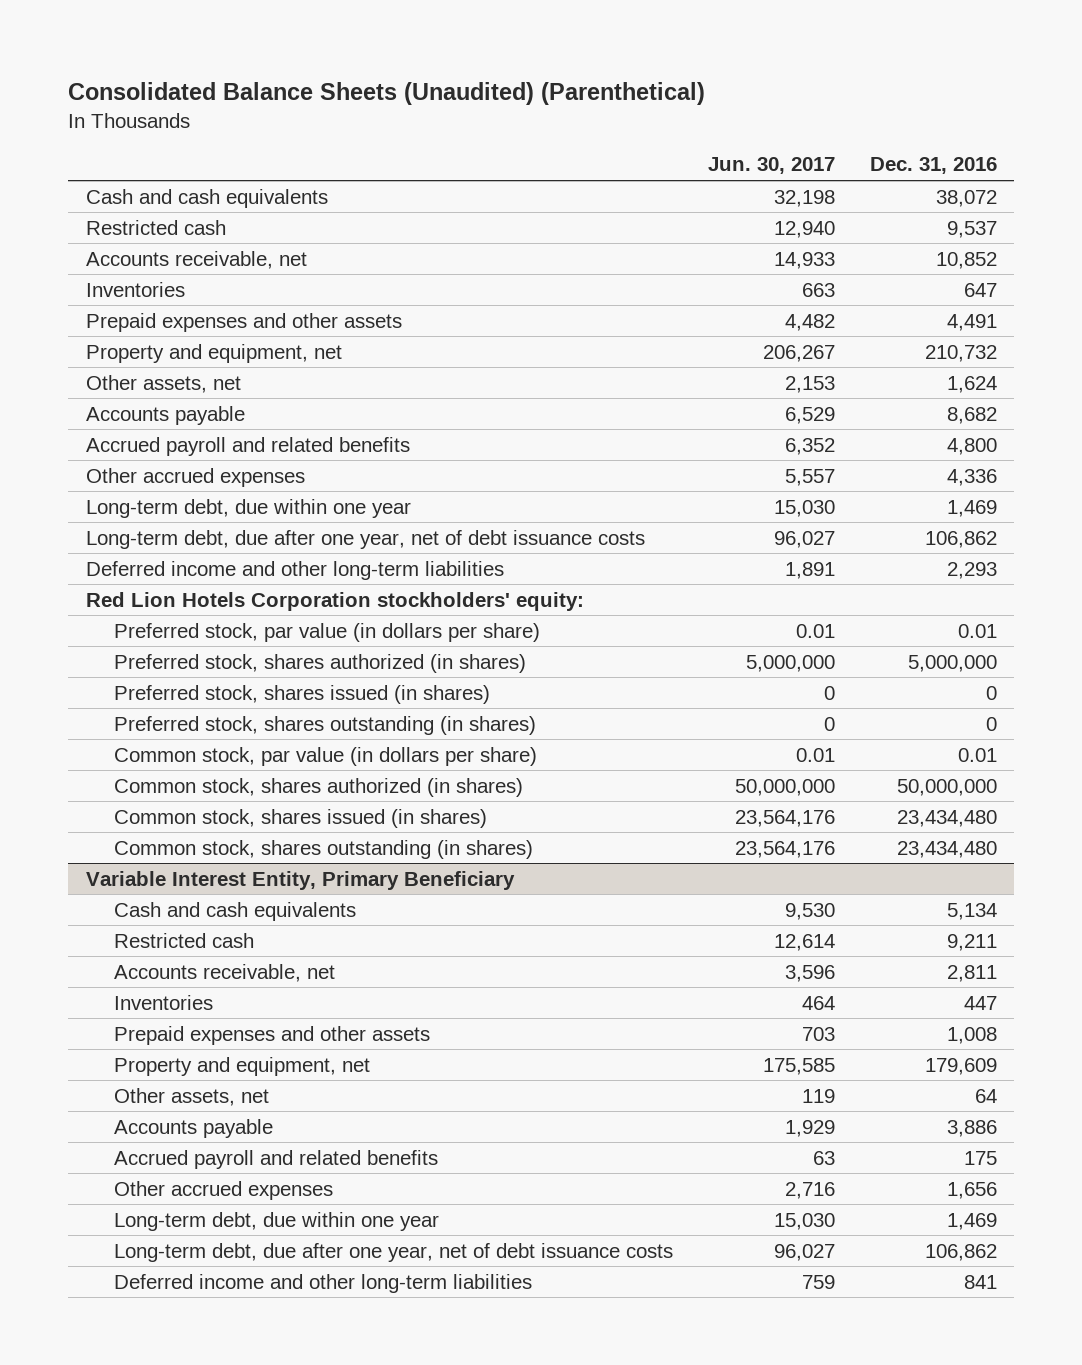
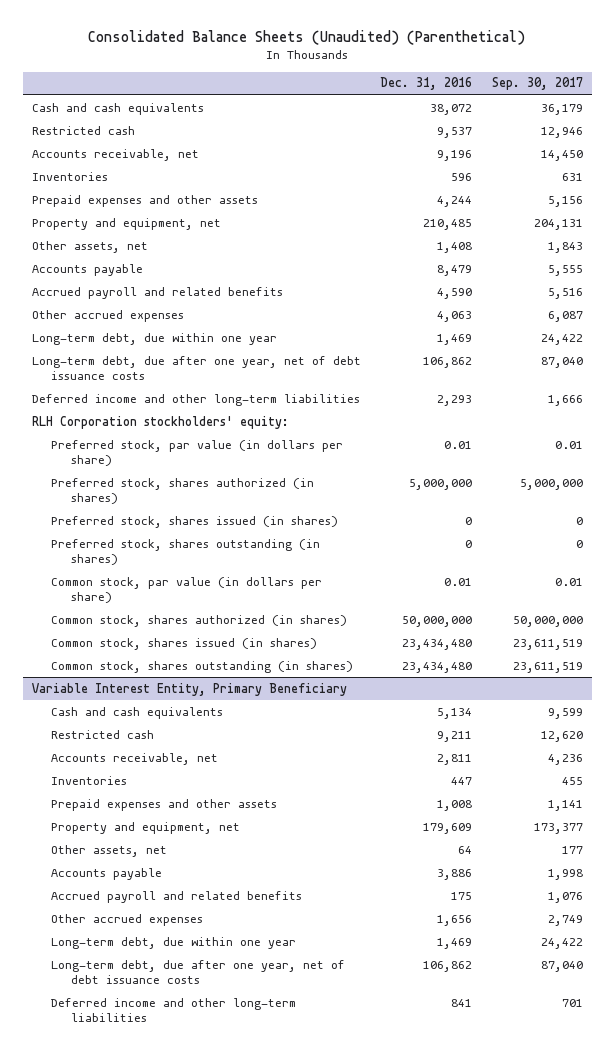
- | Jun. 30, 2017 | Dec. 31, 2016
+ | Dec. 31, 2016 | Sep. 30, 2017
- Accounts receivable, net | 14,933 | 10,852
- Inventories | 663 | 647
- Prepaid expenses and other assets | 4,482 | 4,491
- Property and equipment, net | 206,267 | 210,732
- Other assets, net | 2,153 | 1,624
- Accounts payable | 6,529 | 8,682
- Accrued payroll and related benefits | 6,352 | 4,800
- Other accrued expenses | 5,557 | 4,336
+ Accounts receivable, net | 9,196 | 14,450
+ Inventories | 596 | 631
+ Prepaid expenses and other assets | 4,244 | 5,156
+ Property and equipment, net | 210,485 | 204,131
+ Other assets, net | 1,408 | 1,843
+ Accounts payable | 8,479 | 5,555
+ Accrued payroll and related benefits | 4,590 | 5,516
+ Other accrued expenses | 4,063 | 6,087
- Red Lion Hotels Corporation stockholders' equity:
+ RLH Corporation stockholders' equity:

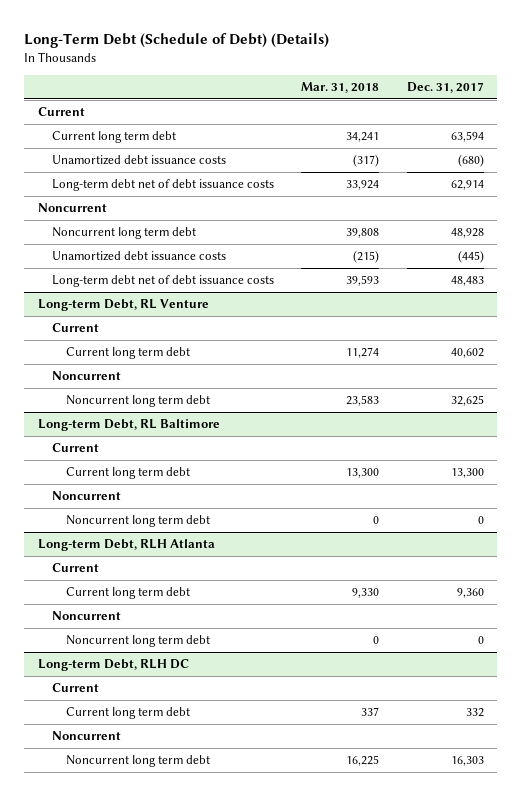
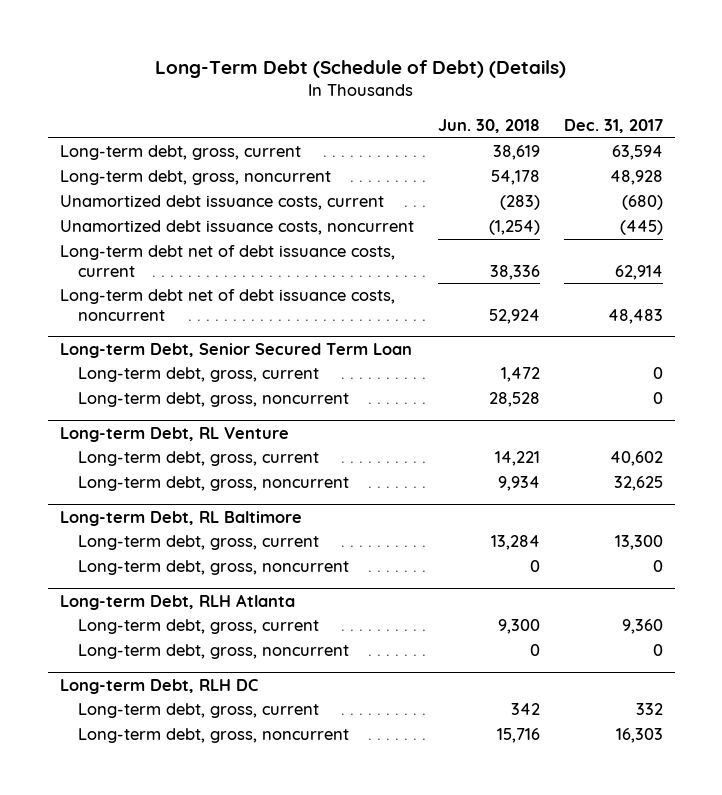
- | Mar. 31, 2018 | Dec. 31, 2017
+ | Jun. 30, 2018 | Dec. 31, 2017
- Current
- Current long term debt | 34,241 | 63,594
- Unamortized debt issuance costs | (317) | (680)
- Long-term debt net of debt issuance costs | 33,924 | 62,914
- Noncurrent
- Noncurrent long term debt | 39,808 | 48,928
- Unamortized debt issuance costs | (215) | (445)
- Long-term debt net of debt issuance costs | 39,593 | 48,483
+ Long-term debt, gross, current | 38,619 | 63,594
+ Long-term debt, gross, noncurrent | 54,178 | 48,928
+ Unamortized debt issuance costs, current | (283) | (680)
+ Unamortized debt issuance costs, noncurrent | (1,254) | (445)
+ Long-term debt net of debt issuance costs, current | 38,336 | 62,914
+ Long-term debt net of debt issuance costs, noncurrent | 52,924 | 48,483
+ Long-term Debt, Senior Secured Term Loan
+ Long-term debt, gross, current | 1,472 | 0
+ Long-term debt, gross, noncurrent | 28,528 | 0
@ Long-term Debt, RL Venture
- Current
- Current long term debt | 11,274 | 40,602
- Noncurrent
- Noncurrent long term debt | 23,583 | 32,625
+ Long-term debt, gross, current | 14,221 | 40,602
+ Long-term debt, gross, noncurrent | 9,934 | 32,625
@ Long-term Debt, RL Baltimore
- Current
- Current long term debt | 13,300 | 13,300
- Noncurrent
- Noncurrent long term debt | 0 | 0
+ Long-term debt, gross, current | 13,284 | 13,300
+ Long-term debt, gross, noncurrent | 0 | 0
@ Long-term Debt, RLH Atlanta
- Current
- Current long term debt | 9,330 | 9,360
- Noncurrent
- Noncurrent long term debt | 0 | 0
+ Long-term debt, gross, current | 9,300 | 9,360
+ Long-term debt, gross, noncurrent | 0 | 0
@ Long-term Debt, RLH DC
- Current
- Current long term debt | 337 | 332
- Noncurrent
- Noncurrent long term debt | 16,225 | 16,303
+ Long-term debt, gross, current | 342 | 332
+ Long-term debt, gross, noncurrent | 15,716 | 16,303

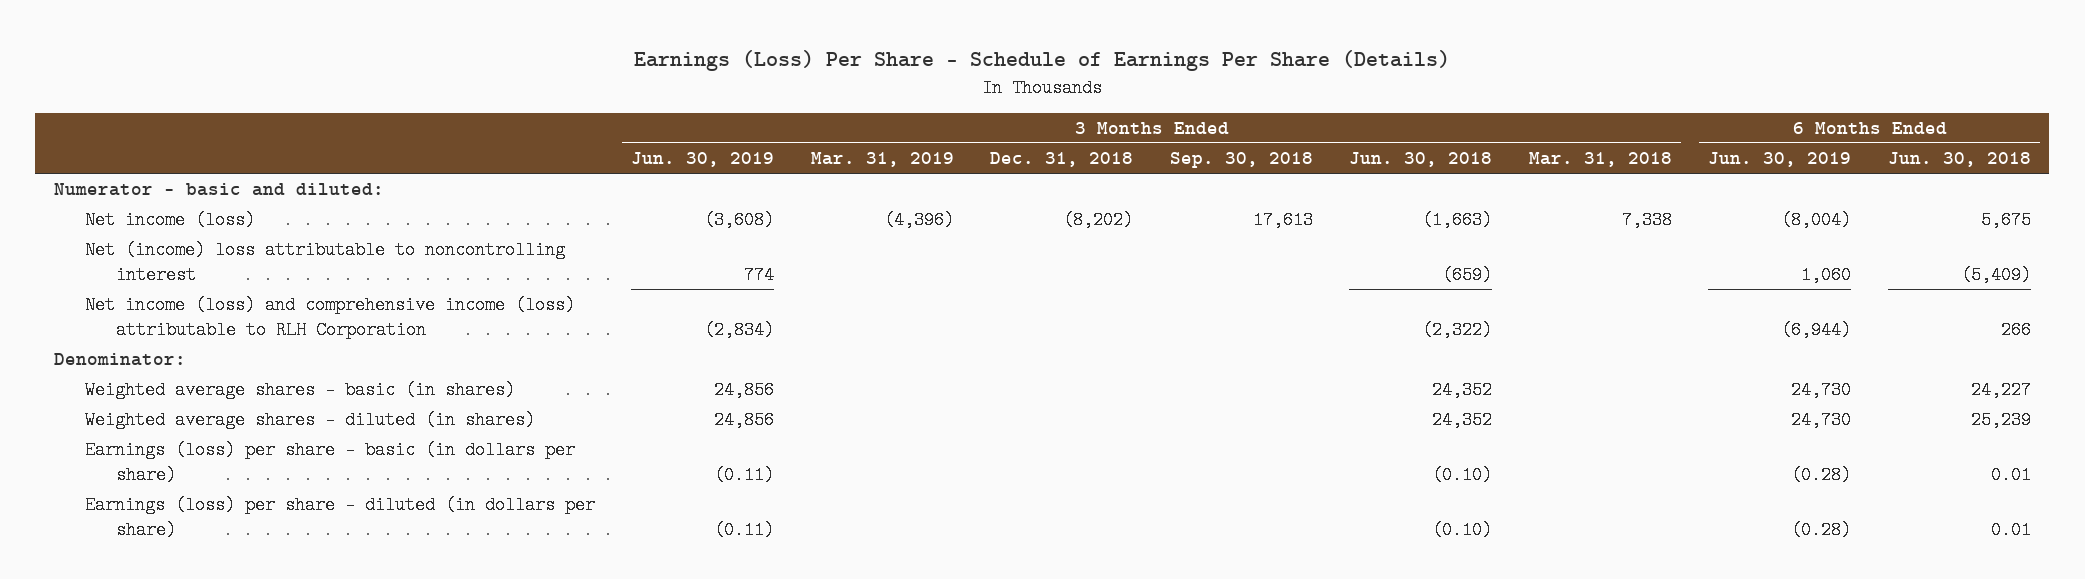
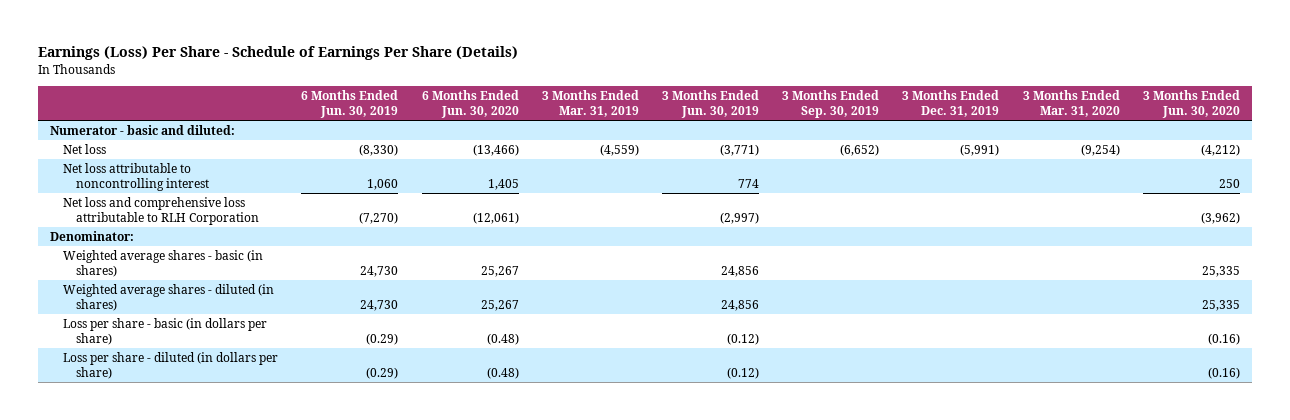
- | 3 Months Ended Jun. 30, 2019 | 3 Months Ended Mar. 31, 2019 | 3 Months Ended Dec. 31, 2018 | 3 Months Ended Sep. 30, 2018 | 3 Months Ended Jun. 30, 2018 | 3 Months Ended Mar. 31, 2018 | 6 Months Ended Jun. 30, 2019 | 6 Months Ended Jun. 30, 2018
+ | 6 Months Ended Jun. 30, 2019 | 6 Months Ended Jun. 30, 2020 | 3 Months Ended Mar. 31, 2019 | 3 Months Ended Jun. 30, 2019 | 3 Months Ended Sep. 30, 2019 | 3 Months Ended Dec. 31, 2019 | 3 Months Ended Mar. 31, 2020 | 3 Months Ended Jun. 30, 2020
- Net income (loss) | (3,608) | (4,396) | (8,202) | 17,613 | (1,663) | 7,338 | (8,004) | 5,675
- Net (income) loss attributable to noncontrolling interest | 774 | | | | (659) | | 1,060 | (5,409)
- Net income (loss) and comprehensive income (loss) attributable to RLH Corporation | (2,834) | | | | (2,322) | | (6,944) | 266
+ Net loss | (8,330) | (13,466) | (4,559) | (3,771) | (6,652) | (5,991) | (9,254) | (4,212)
+ Net loss attributable to noncontrolling interest | 1,060 | 1,405 | | 774 | | | | 250
+ Net loss and comprehensive loss attributable to RLH Corporation | (7,270) | (12,061) | | (2,997) | | | | (3,962)
- Earnings (loss) per share - basic (in dollars per share) | (0.11) | | | | (0.10) | | (0.28) | 0.01
- Earnings (loss) per share - diluted (in dollars per share) | (0.11) | | | | (0.10) | | (0.28) | 0.01
+ Loss per share - basic (in dollars per share) | (0.29) | (0.48) | | (0.12) | | | | (0.16)
+ Loss per share - diluted (in dollars per share) | (0.29) | (0.48) | | (0.12) | | | | (0.16)

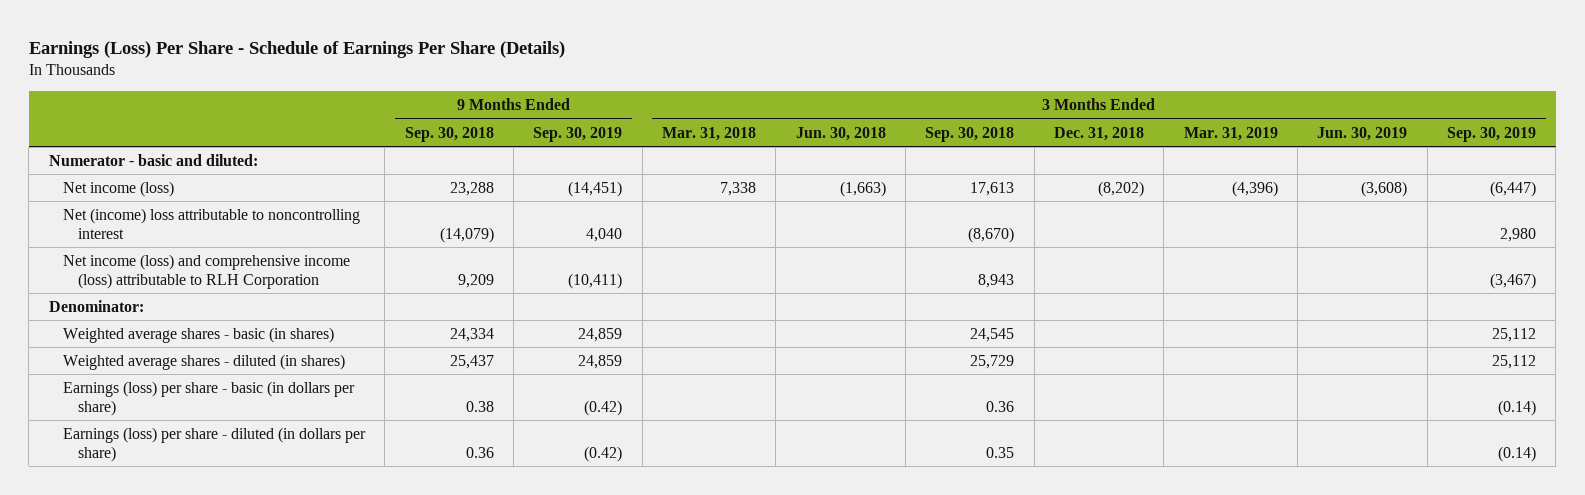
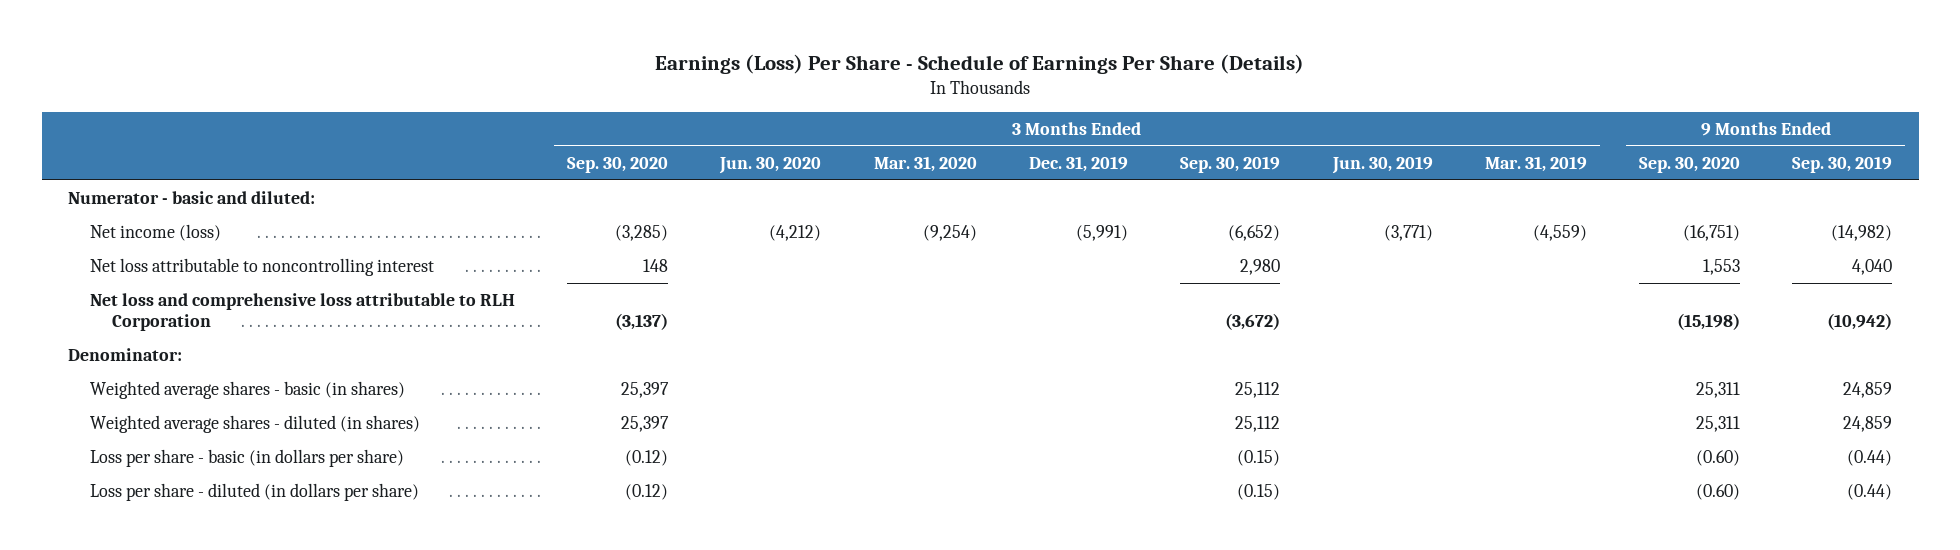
- | 9 Months Ended Sep. 30, 2018 | 9 Months Ended Sep. 30, 2019 | 3 Months Ended Mar. 31, 2018 | 3 Months Ended Jun. 30, 2018 | 3 Months Ended Sep. 30, 2018 | 3 Months Ended Dec. 31, 2018 | 3 Months Ended Mar. 31, 2019 | 3 Months Ended Jun. 30, 2019 | 3 Months Ended Sep. 30, 2019
+ | 3 Months Ended Sep. 30, 2020 | 3 Months Ended Jun. 30, 2020 | 3 Months Ended Mar. 31, 2020 | 3 Months Ended Dec. 31, 2019 | 3 Months Ended Sep. 30, 2019 | 3 Months Ended Jun. 30, 2019 | 3 Months Ended Mar. 31, 2019 | 9 Months Ended Sep. 30, 2020 | 9 Months Ended Sep. 30, 2019
- Net income (loss) | 23,288 | (14,451) | 7,338 | (1,663) | 17,613 | (8,202) | (4,396) | (3,608) | (6,447)
- Net (income) loss attributable to noncontrolling interest | (14,079) | 4,040 | | | (8,670) | | | | 2,980
- Net income (loss) and comprehensive income (loss) attributable to RLH Corporation | 9,209 | (10,411) | | | 8,943 | | | | (3,467)
+ Net income (loss) | (3,285) | (4,212) | (9,254) | (5,991) | (6,652) | (3,771) | (4,559) | (16,751) | (14,982)
+ Net loss attributable to noncontrolling interest | 148 | | | | 2,980 | | | 1,553 | 4,040
+ Net loss and comprehensive loss attributable to RLH Corporation | (3,137) | | | | (3,672) | | | (15,198) | (10,942)
- Earnings (loss) per share - basic (in dollars per share) | 0.38 | (0.42) | | | 0.36 | | | | (0.14)
- Earnings (loss) per share - diluted (in dollars per share) | 0.36 | (0.42) | | | 0.35 | | | | (0.14)
+ Loss per share - basic (in dollars per share) | (0.12) | | | | (0.15) | | | (0.60) | (0.44)
+ Loss per share - diluted (in dollars per share) | (0.12) | | | | (0.15) | | | (0.60) | (0.44)

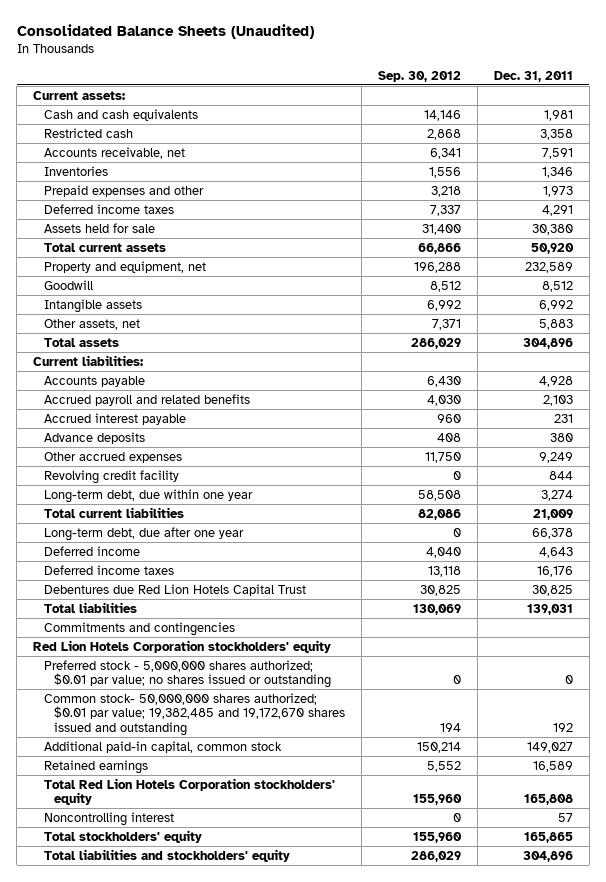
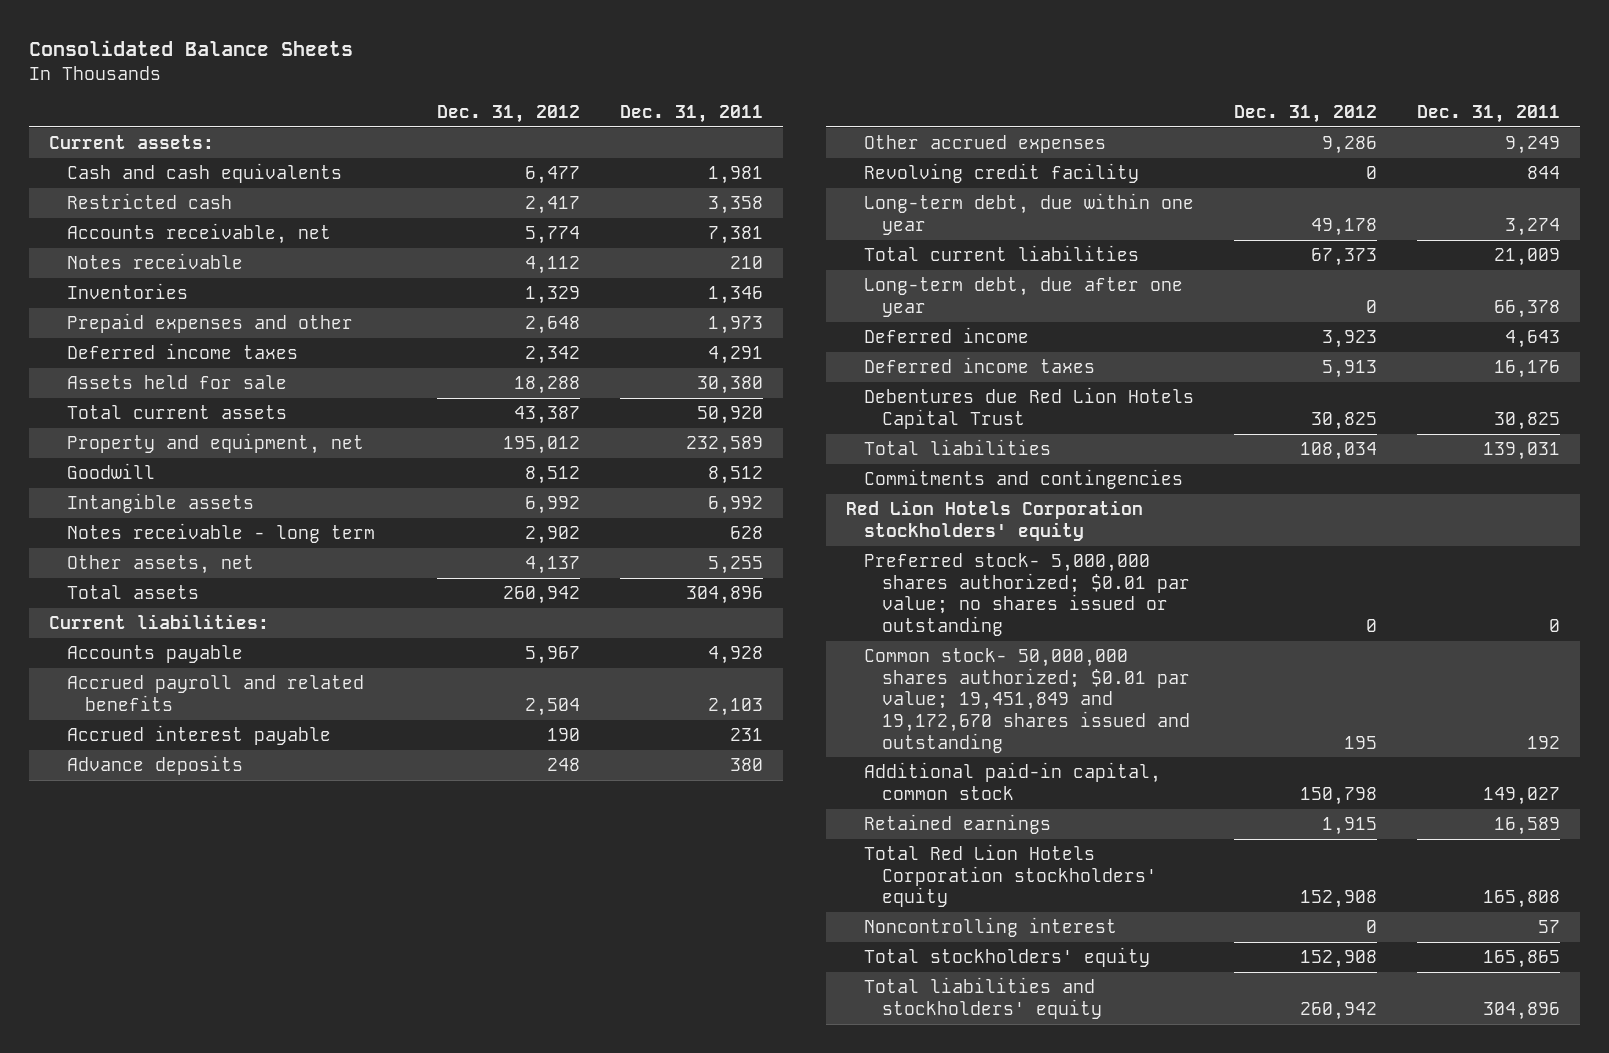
- Consolidated Balance Sheets (Unaudited)
+ Consolidated Balance Sheets
- | Sep. 30, 2012 | Dec. 31, 2011
+ | Dec. 31, 2012 | Dec. 31, 2011
- Accounts receivable, net | 6,341 | 7,591
+ Accounts receivable, net | 5,774 | 7,381
+ Notes receivable | 4,112 | 210
- Other assets, net | 7,371 | 5,883
+ Notes receivable - long term | 2,902 | 628
+ Other assets, net | 4,137 | 5,255
- Preferred stock - 5,000,000 shares authorized; $0.01 par value; no shares issued or outstanding | 0 | 0
- Common stock- 50,000,000 shares authorized; $0.01 par value; 19,382,485 and 19,172,670 shares issued and outstanding | 194 | 192
+ Preferred stock- 5,000,000 shares authorized; $0.01 par value; no shares issued or outstanding | 0 | 0
+ Common stock- 50,000,000 shares authorized; $0.01 par value; 19,451,849 and 19,172,670 shares issued and outstanding | 195 | 192

